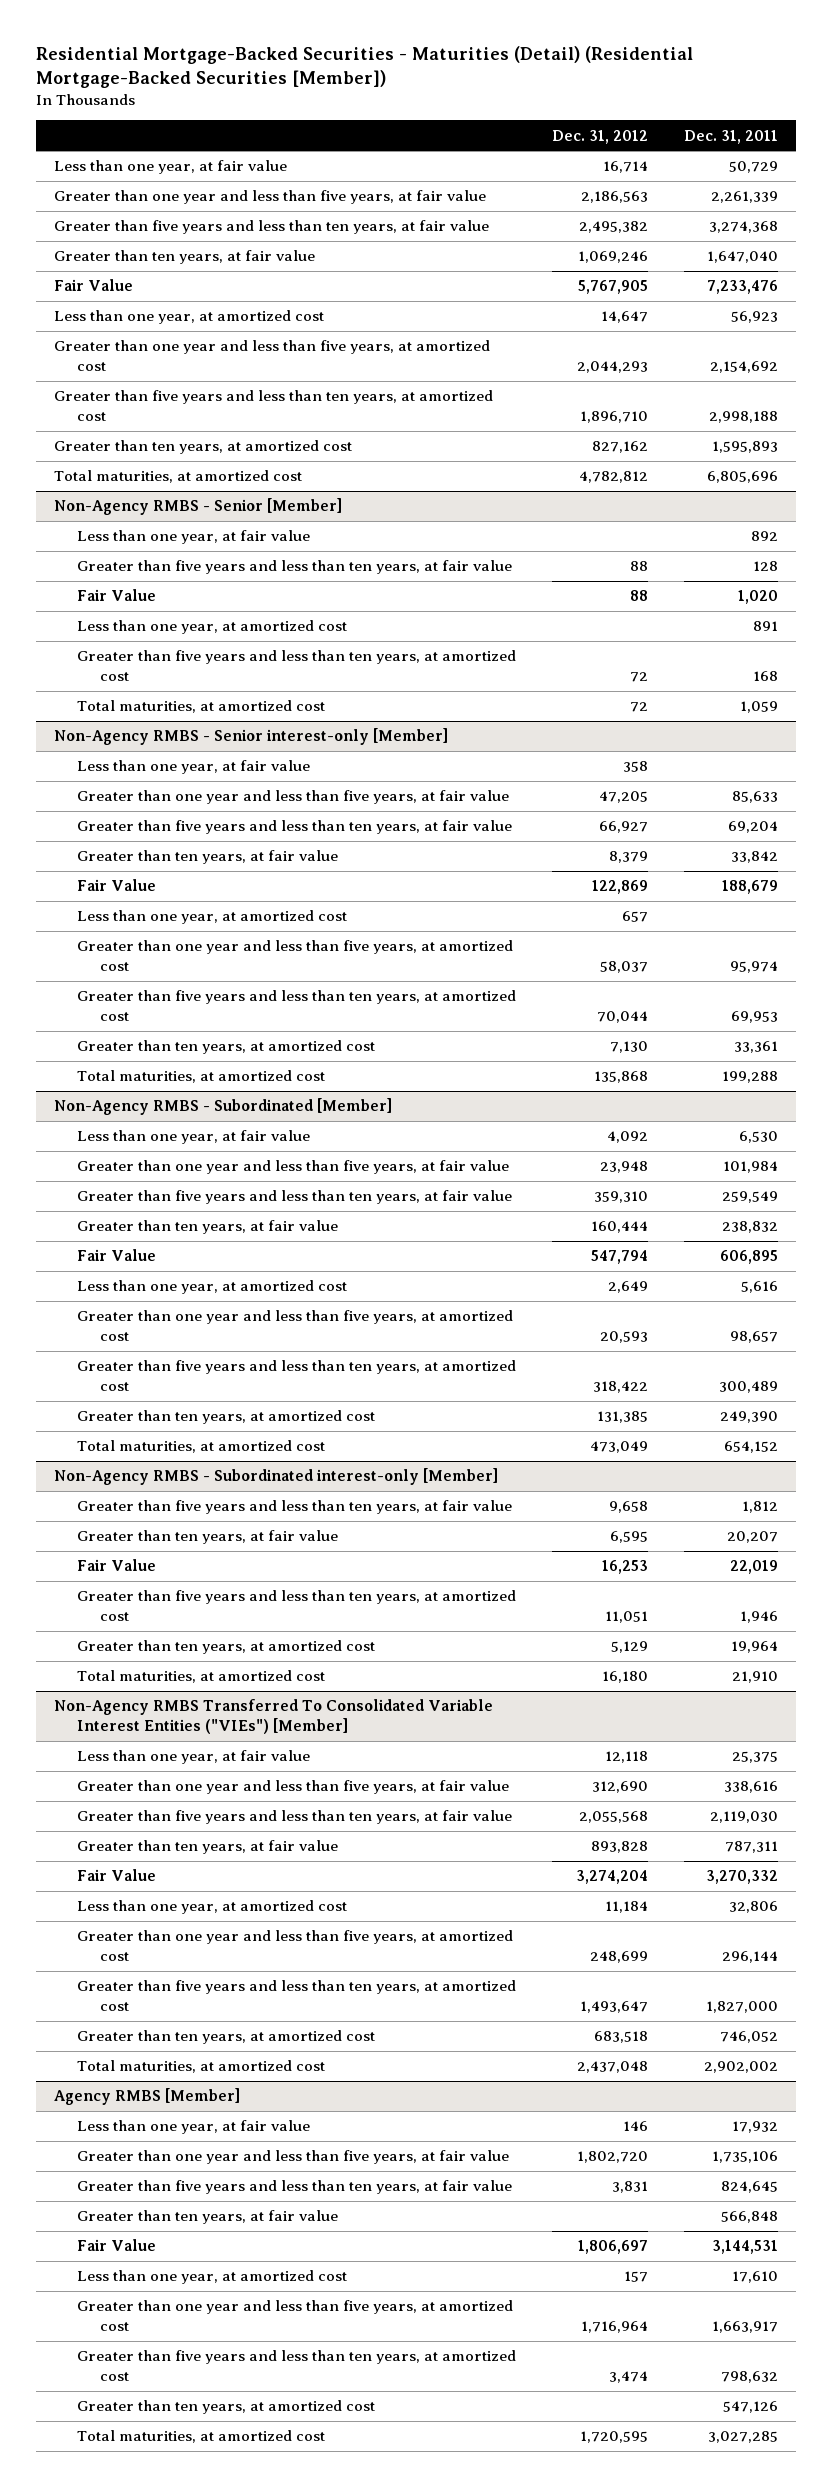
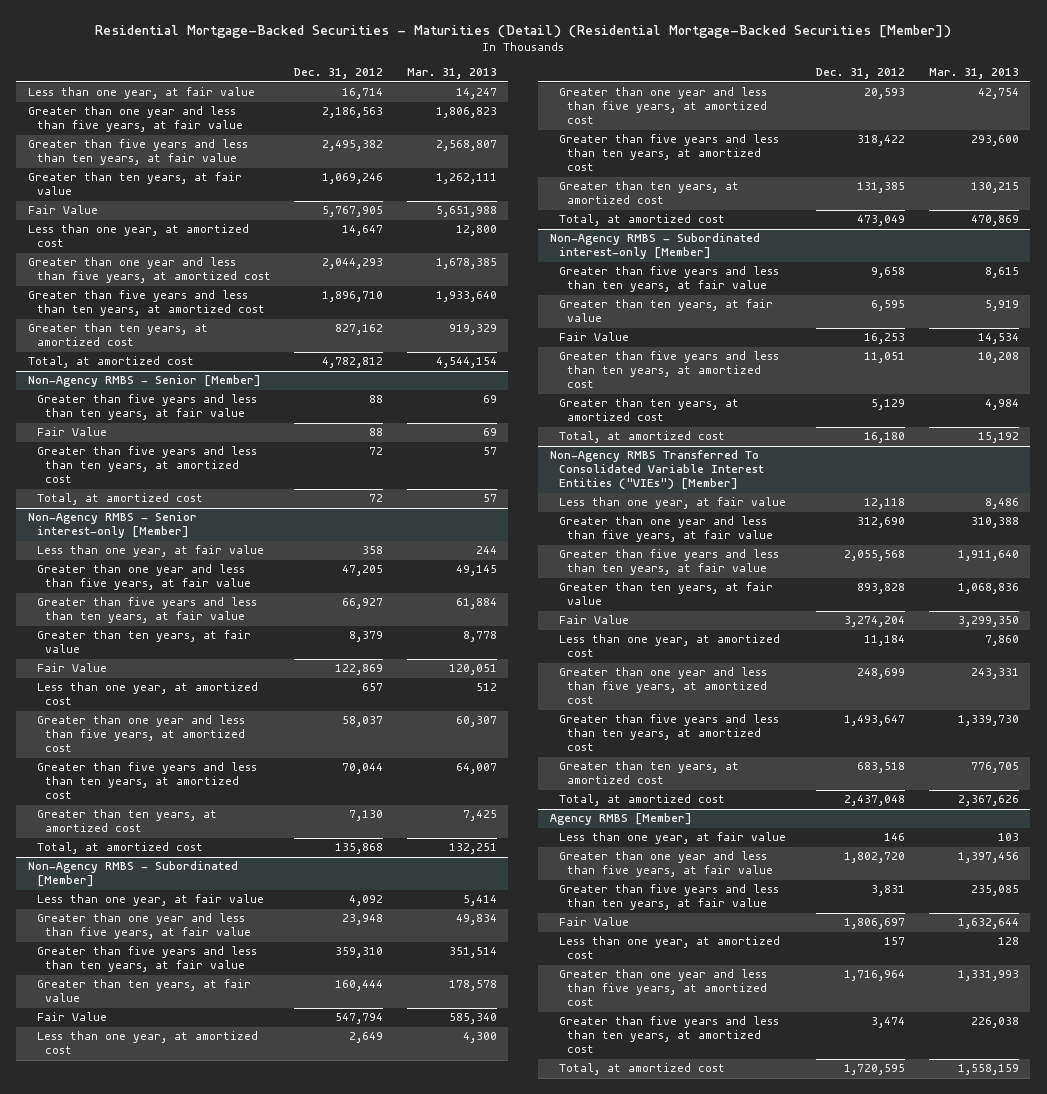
- | Dec. 31, 2012 | Dec. 31, 2011
+ | Dec. 31, 2012 | Mar. 31, 2013
- Total maturities, at amortized cost | 4,782,812 | 6,805,696
+ Total, at amortized cost | 4,782,812 | 4,544,154
@ Non-Agency RMBS - Senior [Member]
- Less than one year, at fair value | | 892
- Less than one year, at amortized cost | | 891
- Total maturities, at amortized cost | 72 | 1,059
+ Total, at amortized cost | 72 | 57
@ Non-Agency RMBS - Senior interest-only [Member]
- Total maturities, at amortized cost | 135,868 | 199,288
+ Total, at amortized cost | 135,868 | 132,251
@ Non-Agency RMBS - Subordinated [Member]
- Total maturities, at amortized cost | 473,049 | 654,152
+ Total, at amortized cost | 473,049 | 470,869
@ Non-Agency RMBS - Subordinated interest-only [Member]
- Total maturities, at amortized cost | 16,180 | 21,910
+ Total, at amortized cost | 16,180 | 15,192
@ Non-Agency RMBS Transferred To Consolidated Variable Interest Entities ("VIEs") [Member]
- Total maturities, at amortized cost | 2,437,048 | 2,902,002
+ Total, at amortized cost | 2,437,048 | 2,367,626
@ Agency RMBS [Member]
- Greater than ten years, at fair value | | 566,848
- Greater than ten years, at amortized cost | | 547,126
- Total maturities, at amortized cost | 1,720,595 | 3,027,285
+ Total, at amortized cost | 1,720,595 | 1,558,159

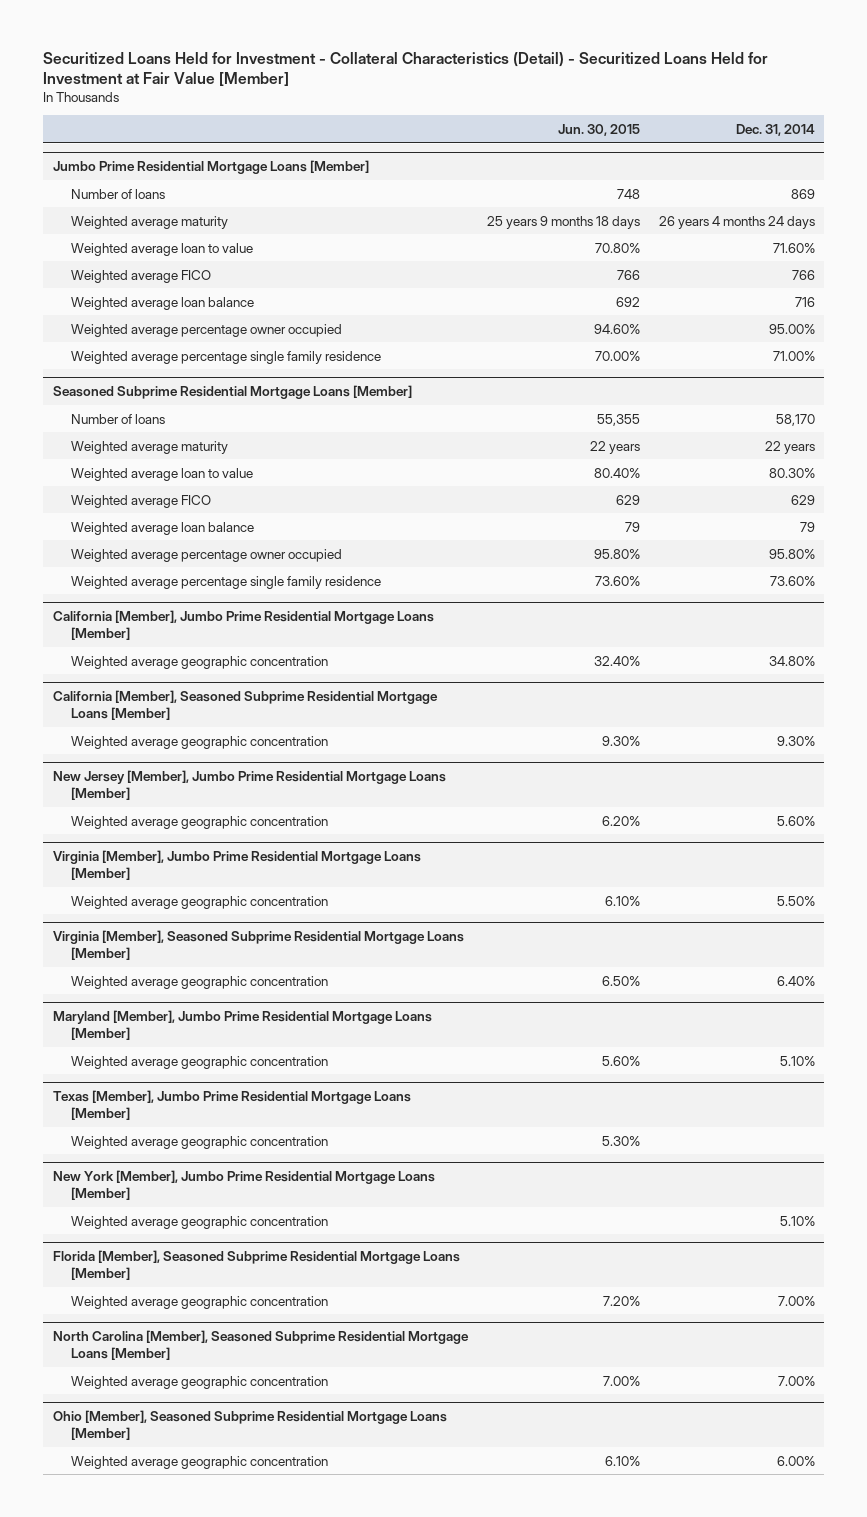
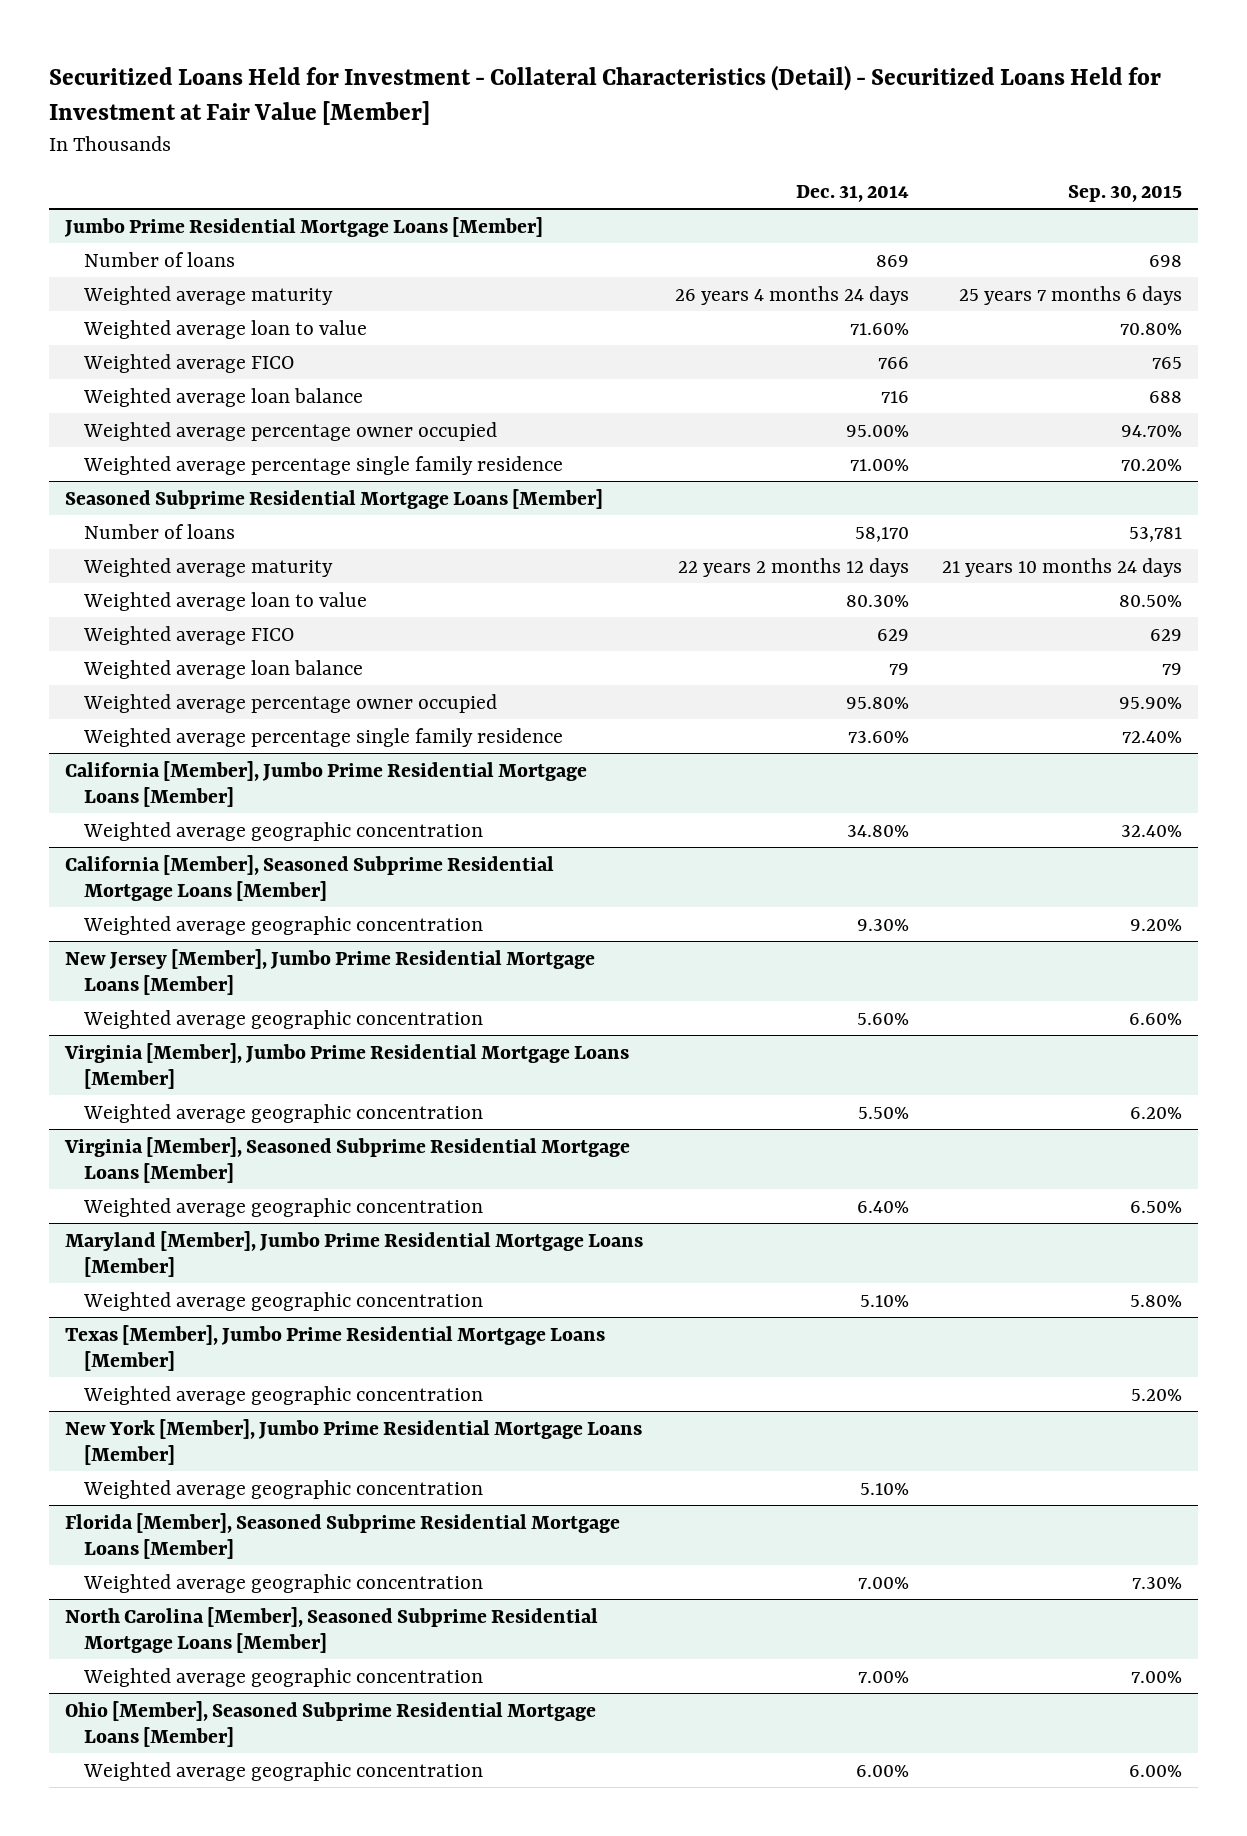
- | Jun. 30, 2015 | Dec. 31, 2014
+ | Dec. 31, 2014 | Sep. 30, 2015
@ Seasoned Subprime Residential Mortgage Loans [Member]
- Weighted average maturity | 22 years | 22 years
+ Weighted average maturity | 22 years 2 months 12 days | 21 years 10 months 24 days

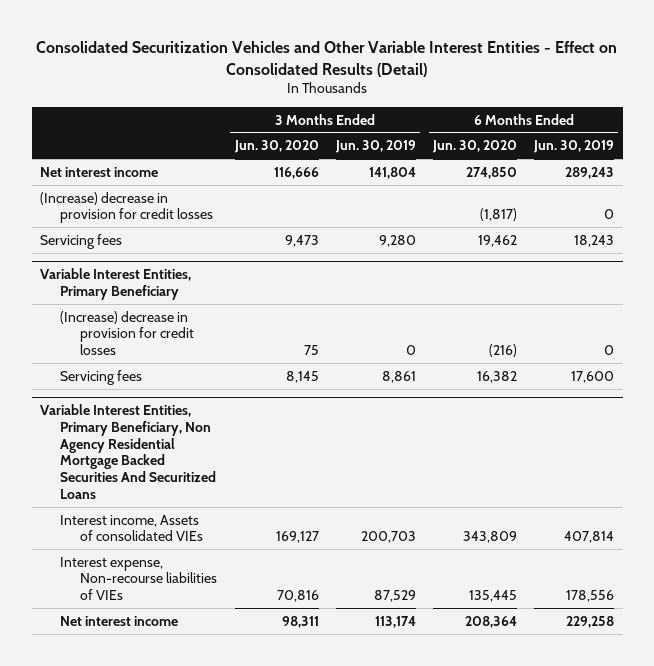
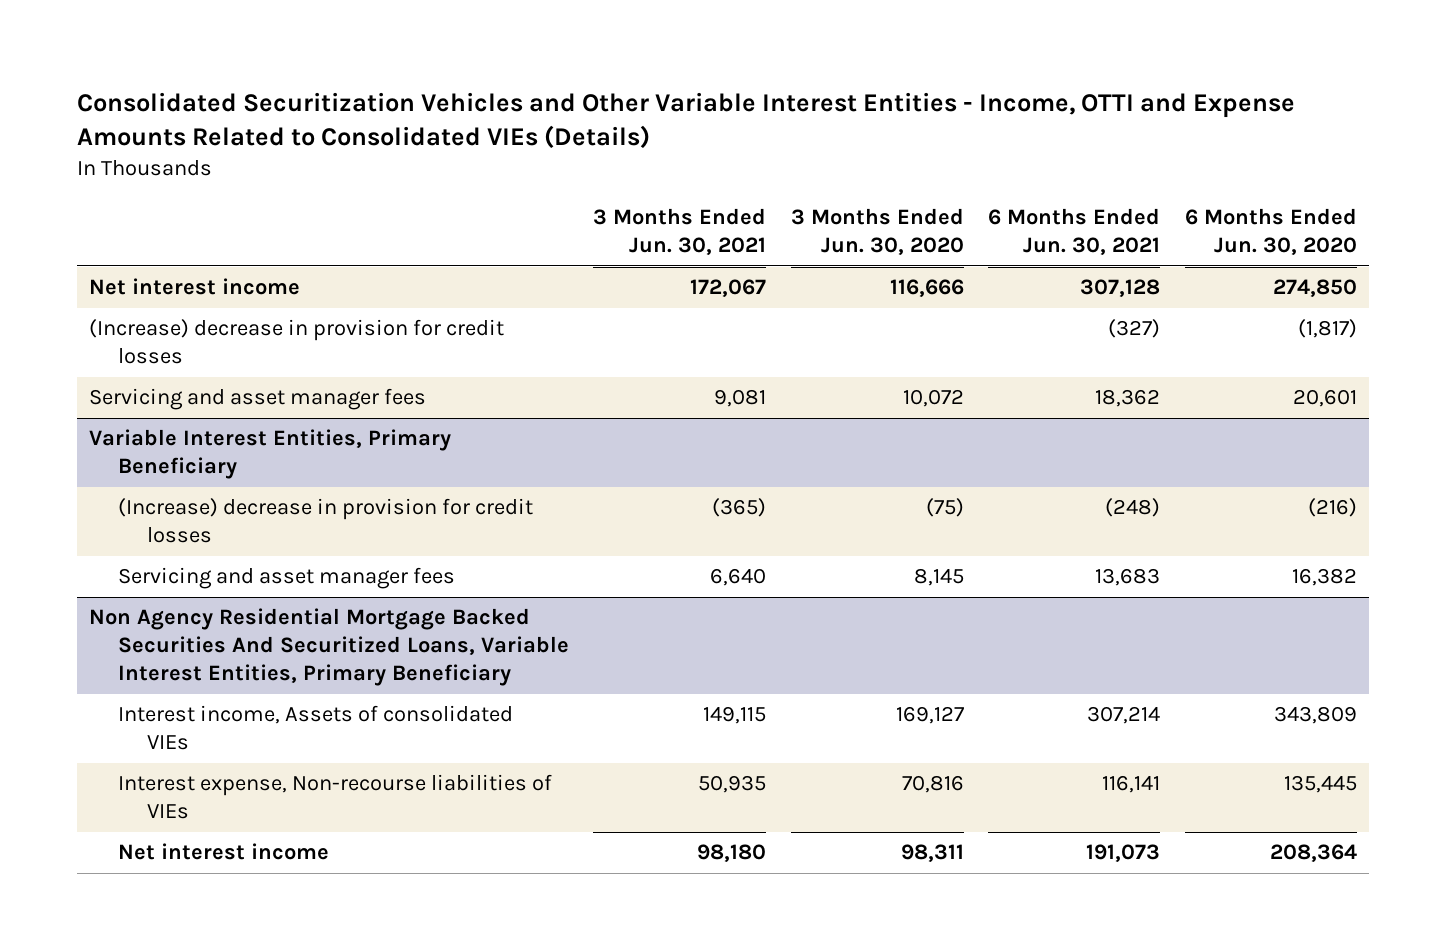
- Consolidated Securitization Vehicles and Other Variable Interest Entities - Effect on Consolidated Results (Detail)
+ Consolidated Securitization Vehicles and Other Variable Interest Entities - Income, OTTI and Expense Amounts Related to Consolidated VIEs (Details)
- | 3 Months Ended Jun. 30, 2020 | 3 Months Ended Jun. 30, 2019 | 6 Months Ended Jun. 30, 2020 | 6 Months Ended Jun. 30, 2019
+ | 3 Months Ended Jun. 30, 2021 | 3 Months Ended Jun. 30, 2020 | 6 Months Ended Jun. 30, 2021 | 6 Months Ended Jun. 30, 2020
- Servicing fees | 9,473 | 9,280 | 19,462 | 18,243
+ Servicing and asset manager fees | 9,081 | 10,072 | 18,362 | 20,601
@ Variable Interest Entities, Primary Beneficiary
- (Increase) decrease in provision for credit losses | 75 | 0 | (216) | 0
- Servicing fees | 8,145 | 8,861 | 16,382 | 17,600
- Variable Interest Entities, Primary Beneficiary, Non Agency Residential Mortgage Backed Securities And Securitized Loans
@ Variable Interest Entities, Primary Beneficiary
+ (Increase) decrease in provision for credit losses | (365) | (75) | (248) | (216)
+ Servicing and asset manager fees | 6,640 | 8,145 | 13,683 | 16,382
+ Non Agency Residential Mortgage Backed Securities And Securitized Loans, Variable Interest Entities, Primary Beneficiary

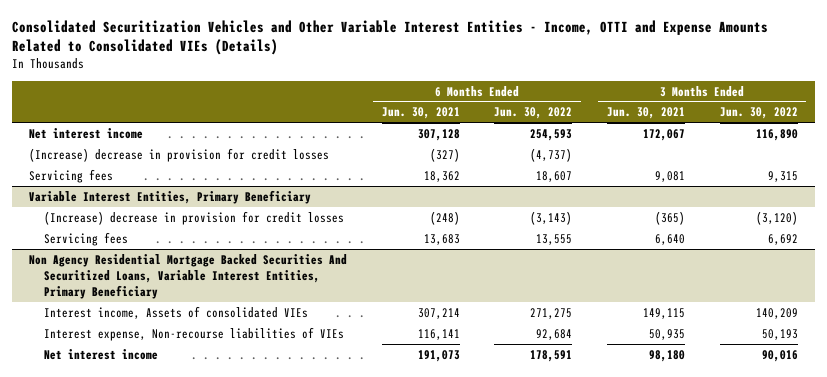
- | 3 Months Ended Jun. 30, 2021 | 3 Months Ended Jun. 30, 2020 | 6 Months Ended Jun. 30, 2021 | 6 Months Ended Jun. 30, 2020
+ | 6 Months Ended Jun. 30, 2021 | 6 Months Ended Jun. 30, 2022 | 3 Months Ended Jun. 30, 2021 | 3 Months Ended Jun. 30, 2022
- Servicing and asset manager fees | 9,081 | 10,072 | 18,362 | 20,601
+ Servicing fees | 18,362 | 18,607 | 9,081 | 9,315
@ Variable Interest Entities, Primary Beneficiary
- Servicing and asset manager fees | 6,640 | 8,145 | 13,683 | 16,382
+ Servicing fees | 13,683 | 13,555 | 6,640 | 6,692

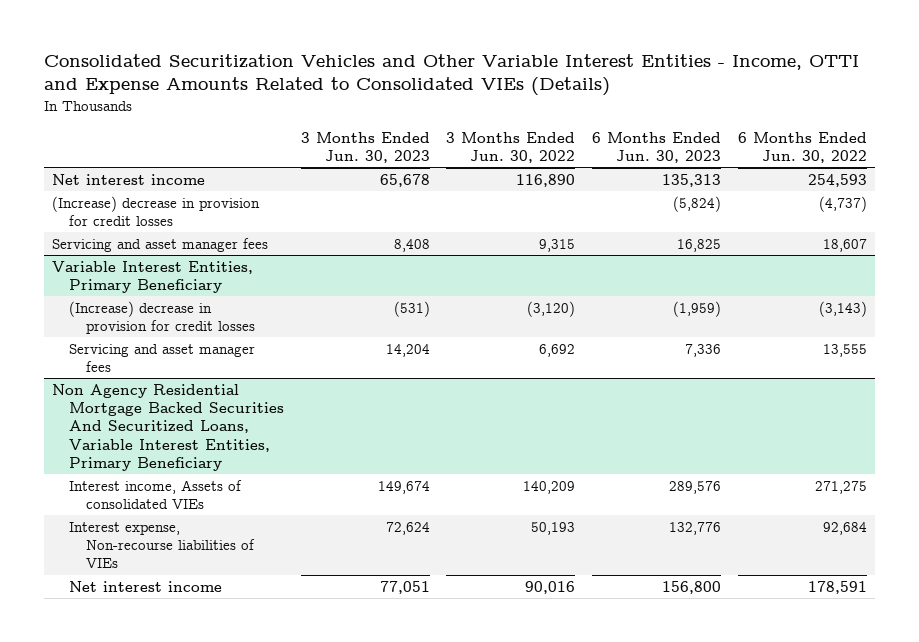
- | 6 Months Ended Jun. 30, 2021 | 6 Months Ended Jun. 30, 2022 | 3 Months Ended Jun. 30, 2021 | 3 Months Ended Jun. 30, 2022
+ | 3 Months Ended Jun. 30, 2023 | 3 Months Ended Jun. 30, 2022 | 6 Months Ended Jun. 30, 2023 | 6 Months Ended Jun. 30, 2022
- Servicing fees | 18,362 | 18,607 | 9,081 | 9,315
+ Servicing and asset manager fees | 8,408 | 9,315 | 16,825 | 18,607
@ Variable Interest Entities, Primary Beneficiary
- Servicing fees | 13,683 | 13,555 | 6,640 | 6,692
+ Servicing and asset manager fees | 14,204 | 6,692 | 7,336 | 13,555

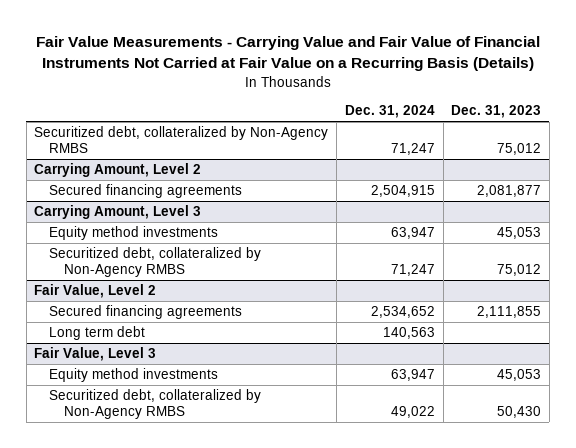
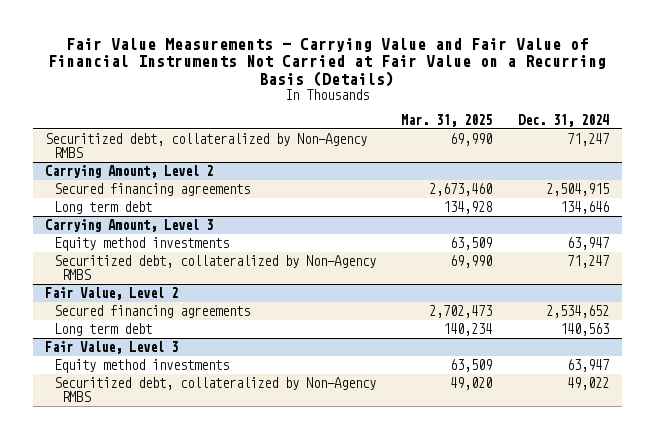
- | Dec. 31, 2024 | Dec. 31, 2023
+ | Mar. 31, 2025 | Dec. 31, 2024
@ Carrying Amount, Level 2
+ Long term debt | 134,928 | 134,646

